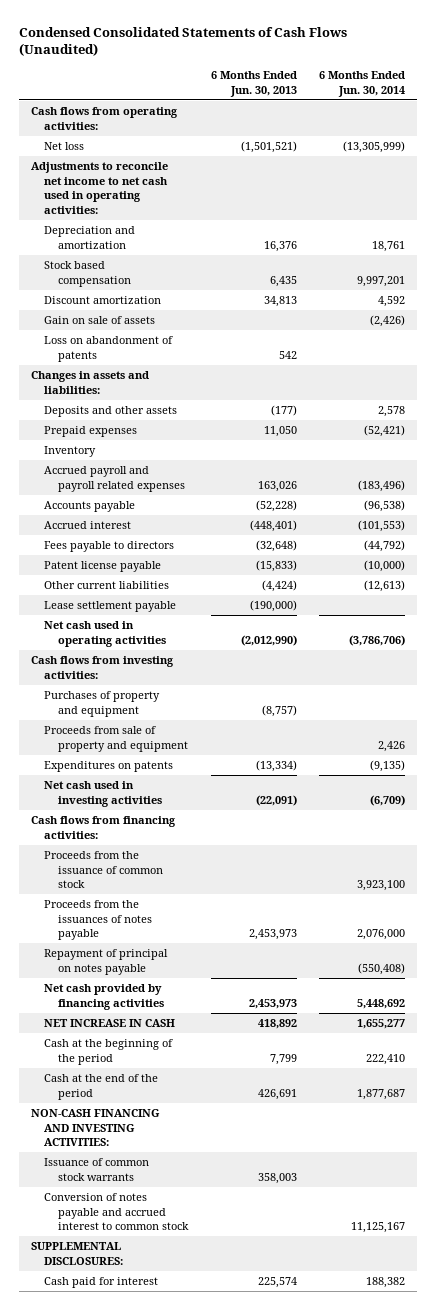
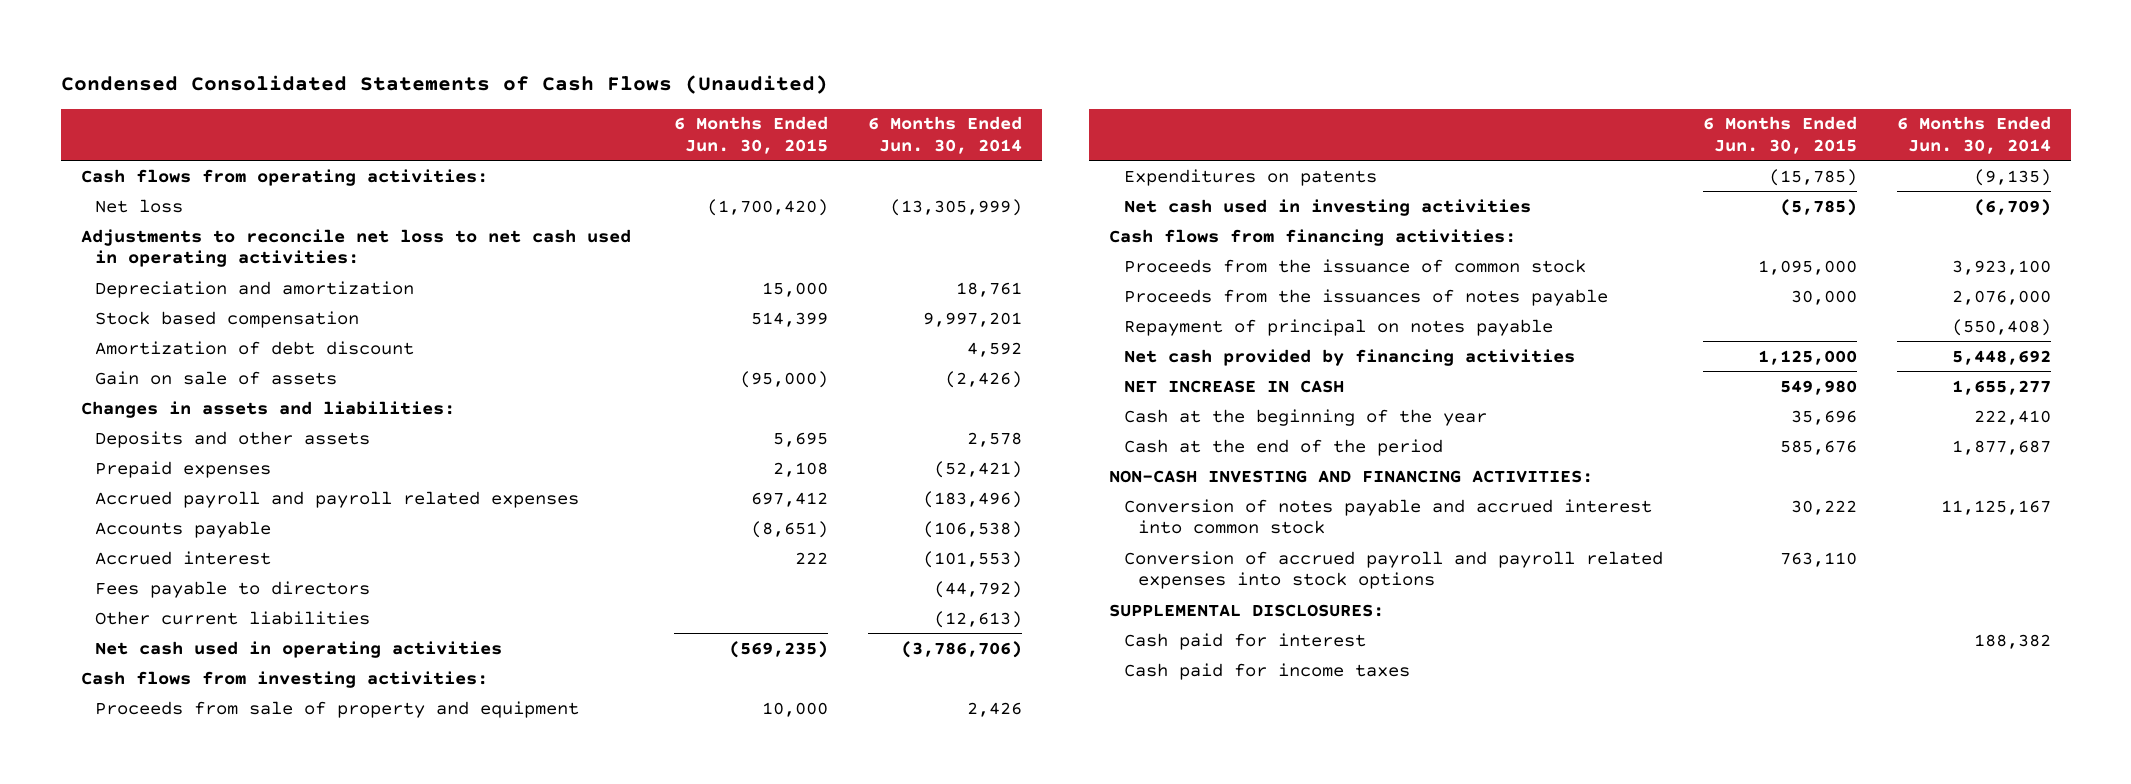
- | 6 Months Ended Jun. 30, 2013 | 6 Months Ended Jun. 30, 2014
+ | 6 Months Ended Jun. 30, 2015 | 6 Months Ended Jun. 30, 2014
- Adjustments to reconcile net income to net cash used in operating activities:
+ Adjustments to reconcile net loss to net cash used in operating activities:
- Discount amortization | 34,813 | 4,592
+ Amortization of debt discount | | 4,592
- Loss on abandonment of patents | 542 |
- Inventory
- Accounts payable | (52,228) | (96,538)
+ Accounts payable | (8,651) | (106,538)
- Patent license payable | (15,833) | (10,000)
- Lease settlement payable | (190,000) |
- Purchases of property and equipment | (8,757) |
- Cash at the beginning of the period | 7,799 | 222,410
+ Cash at the beginning of the year | 35,696 | 222,410
- NON-CASH FINANCING AND INVESTING ACTIVITIES:
- Issuance of common stock warrants | 358,003 |
- Conversion of notes payable and accrued interest to common stock | | 11,125,167
+ NON-CASH INVESTING AND FINANCING ACTIVITIES:
+ Conversion of notes payable and accrued interest into common stock | 30,222 | 11,125,167
+ Conversion of accrued payroll and payroll related expenses into stock options | 763,110 |
+ Cash paid for income taxes

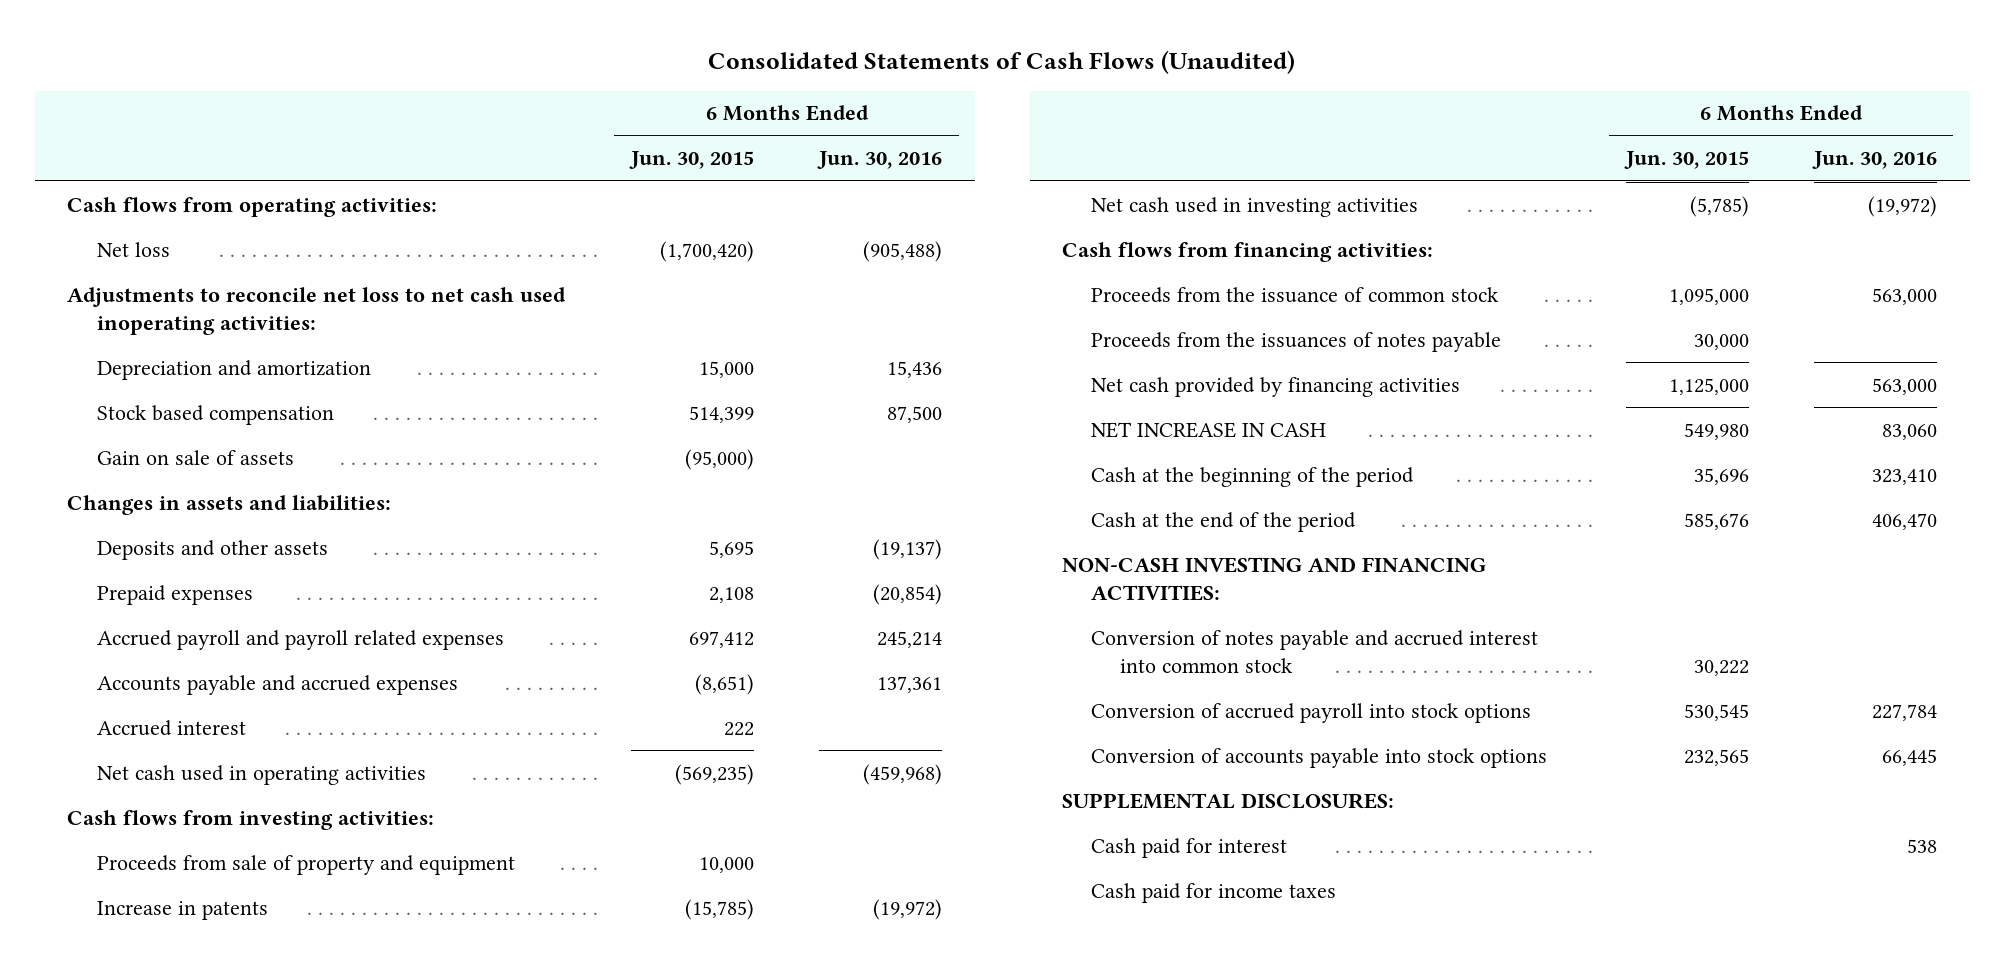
- Condensed Consolidated Statements of Cash Flows (Unaudited)
+ Consolidated Statements of Cash Flows (Unaudited)
- | 6 Months Ended Jun. 30, 2015 | 6 Months Ended Jun. 30, 2014
+ | 6 Months Ended Jun. 30, 2015 | 6 Months Ended Jun. 30, 2016
- Adjustments to reconcile net loss to net cash used in operating activities:
+ Adjustments to reconcile net loss to net cash used inoperating activities:
- Amortization of debt discount | | 4,592
- Accounts payable | (8,651) | (106,538)
+ Accounts payable and accrued expenses | (8,651) | 137,361
- Fees payable to directors | | (44,792)
- Other current liabilities | | (12,613)
- Expenditures on patents | (15,785) | (9,135)
+ Increase in patents | (15,785) | (19,972)
- Repayment of principal on notes payable | | (550,408)
- Cash at the beginning of the year | 35,696 | 222,410
+ Cash at the beginning of the period | 35,696 | 323,410
- Conversion of accrued payroll and payroll related expenses into stock options | 763,110 |
+ Conversion of accrued payroll into stock options | 530,545 | 227,784
+ Conversion of accounts payable into stock options | 232,565 | 66,445

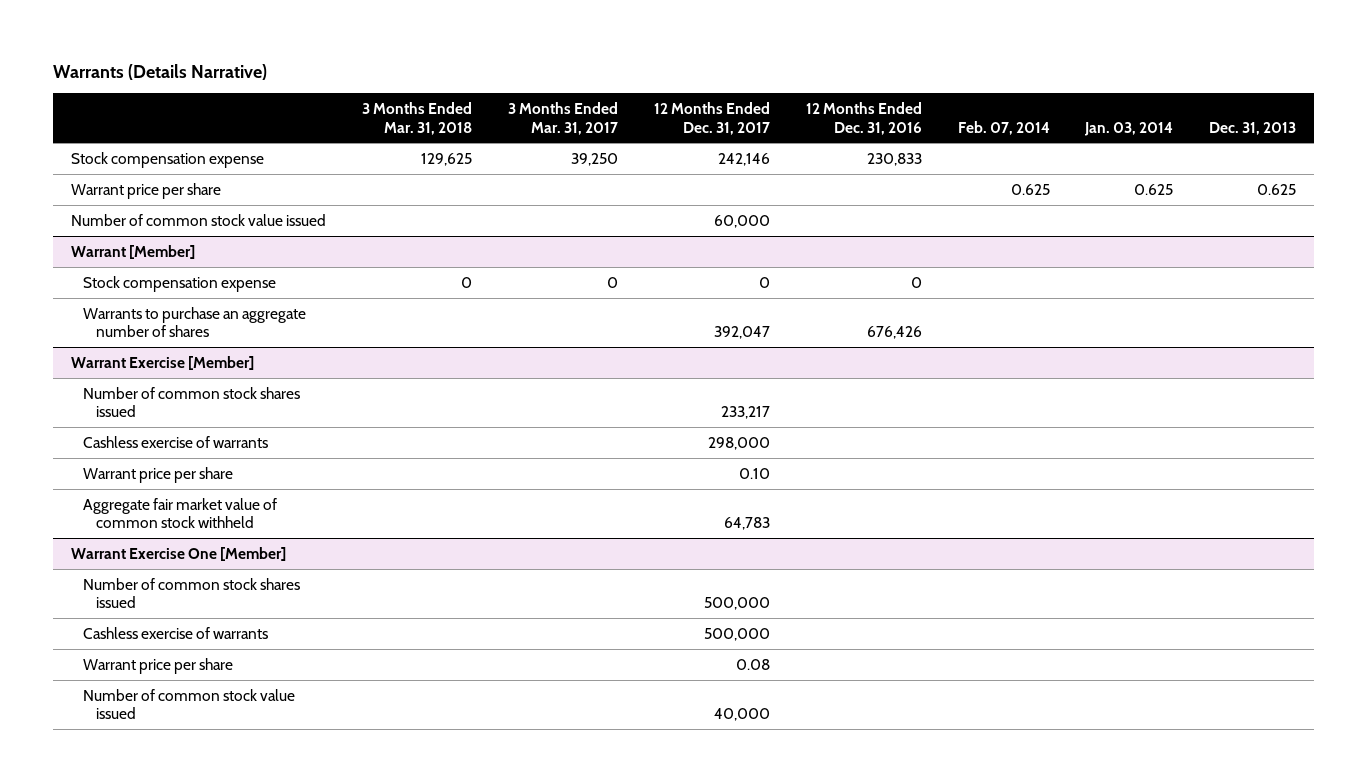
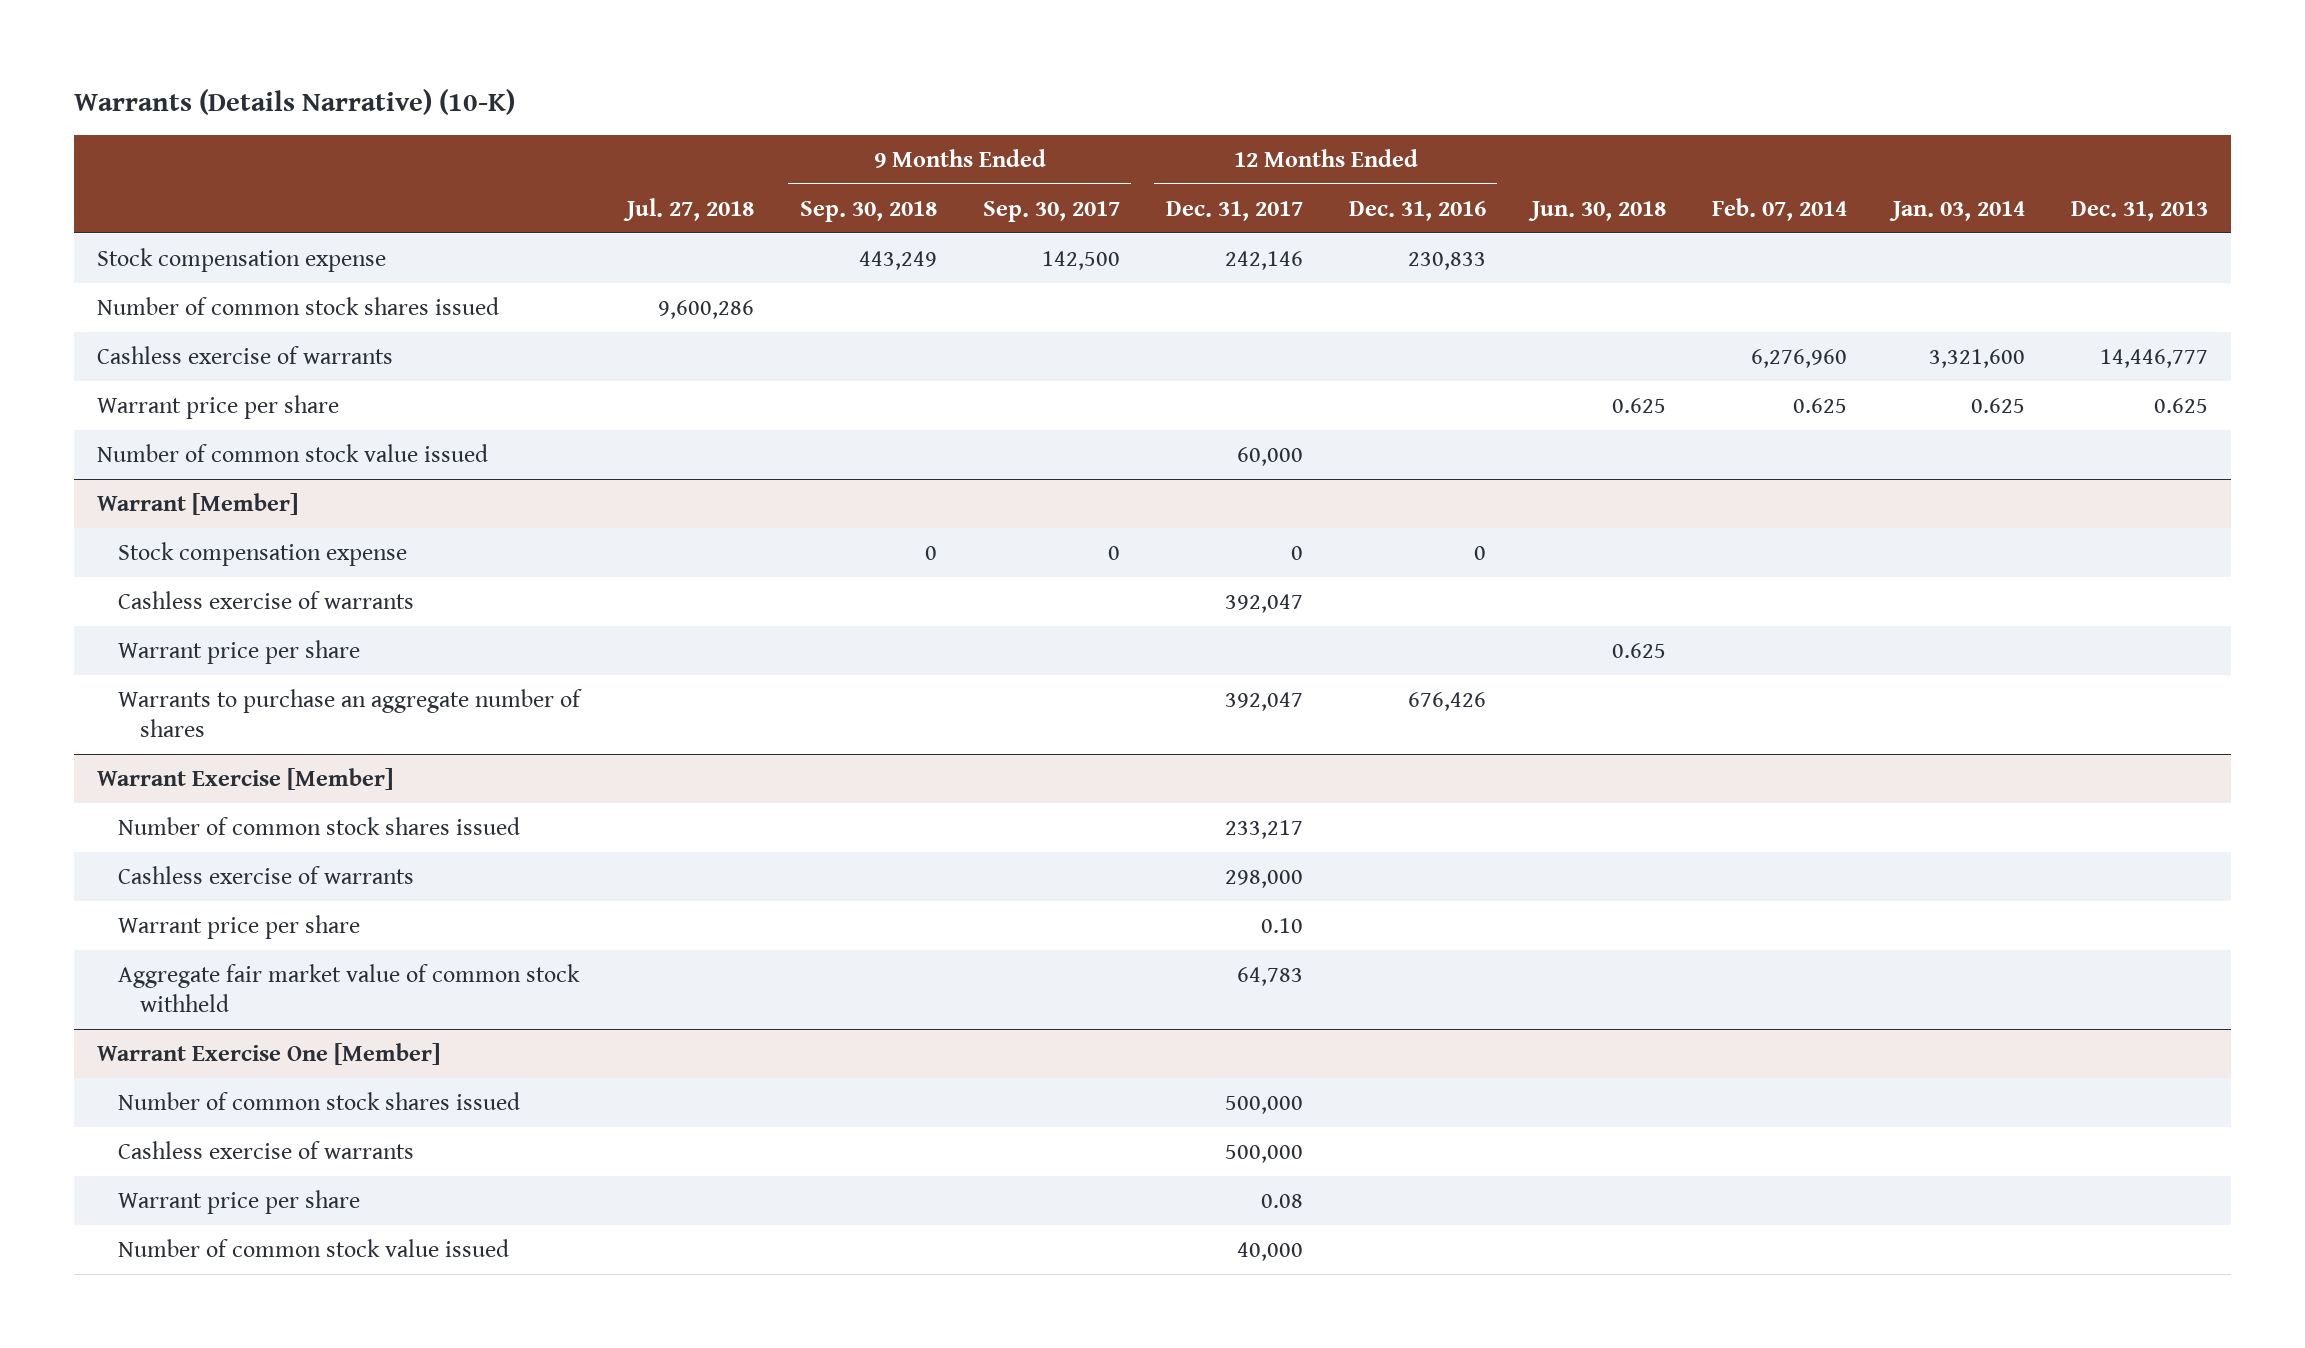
- Warrants (Details Narrative)
+ Warrants (Details Narrative) (10-K)
- | 3 Months Ended Mar. 31, 2018 | 3 Months Ended Mar. 31, 2017 | 12 Months Ended Dec. 31, 2017 | 12 Months Ended Dec. 31, 2016 | Feb. 07, 2014 | Jan. 03, 2014 | Dec. 31, 2013
+ | Jul. 27, 2018 | 9 Months Ended Sep. 30, 2018 | 9 Months Ended Sep. 30, 2017 | 12 Months Ended Dec. 31, 2017 | 12 Months Ended Dec. 31, 2016 | Jun. 30, 2018 | Feb. 07, 2014 | Jan. 03, 2014 | Dec. 31, 2013
+ Number of common stock shares issued | 9,600,286 | | | | | | | |
+ Cashless exercise of warrants | | | | | | | 6,276,960 | 3,321,600 | 14,446,777
@ Warrant [Member]
+ Cashless exercise of warrants | | | | 392,047 | | | | |
+ Warrant price per share | | | | | | 0.625 | | |

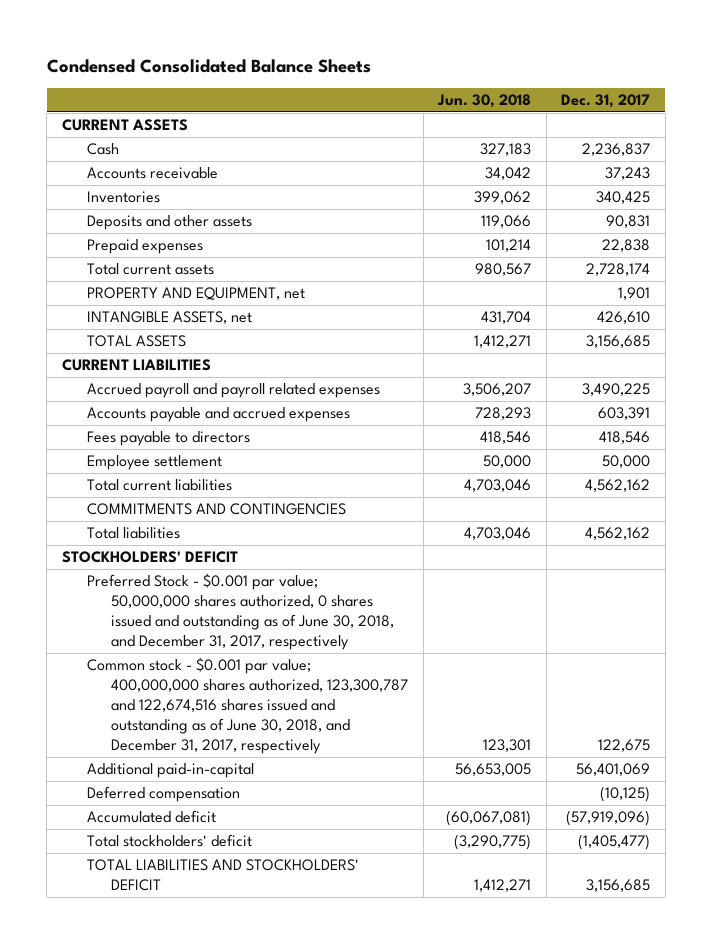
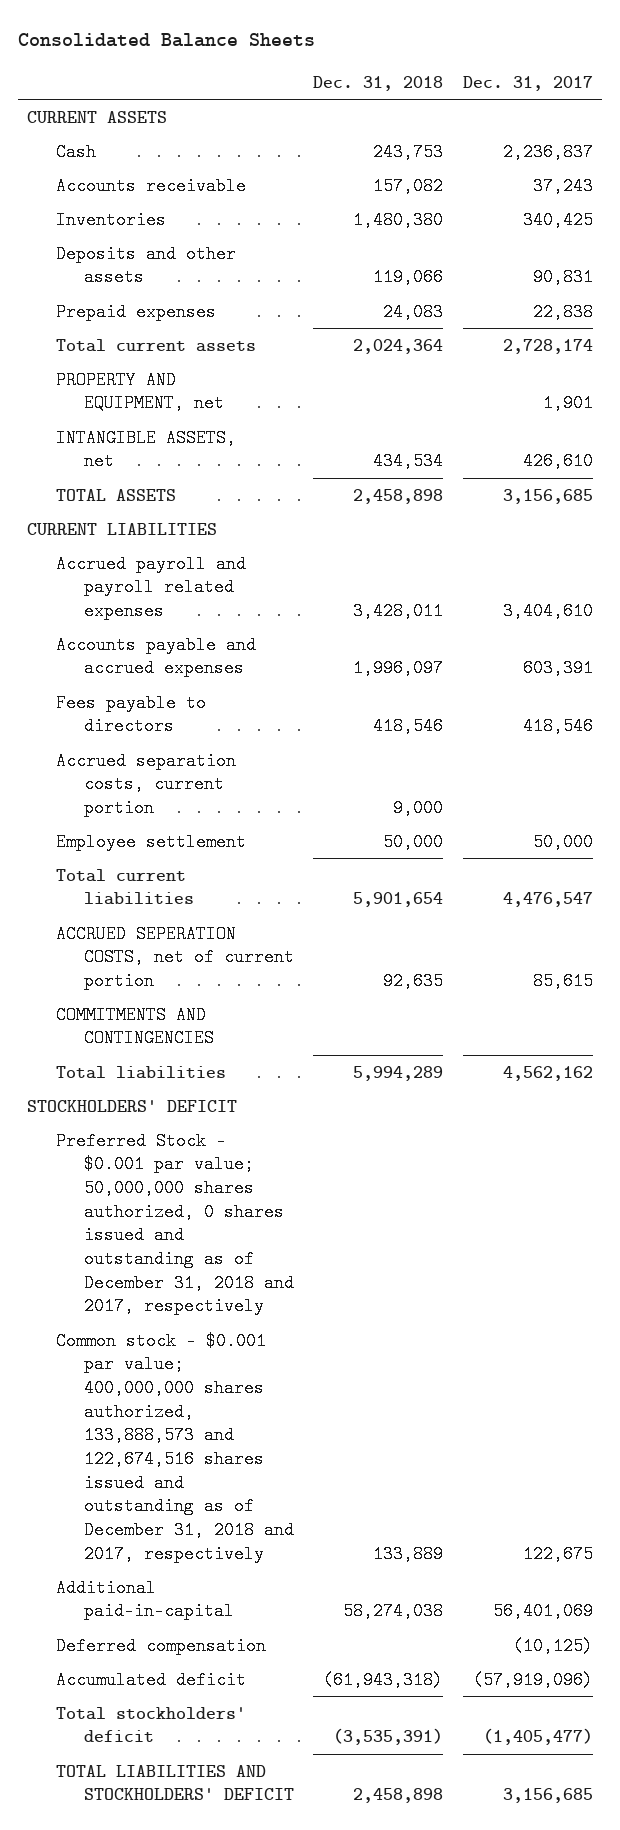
- Condensed Consolidated Balance Sheets
+ Consolidated Balance Sheets
- | Jun. 30, 2018 | Dec. 31, 2017
+ | Dec. 31, 2018 | Dec. 31, 2017
- Accrued payroll and payroll related expenses | 3,506,207 | 3,490,225
+ Accrued payroll and payroll related expenses | 3,428,011 | 3,404,610
+ Accrued separation costs, current portion | 9,000 |
- Total current liabilities | 4,703,046 | 4,562,162
+ Total current liabilities | 5,901,654 | 4,476,547
+ ACCRUED SEPERATION COSTS, net of current portion | 92,635 | 85,615
- Preferred Stock - $0.001 par value; 50,000,000 shares authorized, 0 shares issued and outstanding as of June 30, 2018, and December 31, 2017, respectively
- Common stock - $0.001 par value; 400,000,000 shares authorized, 123,300,787 and 122,674,516 shares issued and outstanding as of June 30, 2018, and December 31, 2017, respectively | 123,301 | 122,675
+ Preferred Stock - $0.001 par value; 50,000,000 shares authorized, 0 shares issued and outstanding as of December 31, 2018 and 2017, respectively
+ Common stock - $0.001 par value; 400,000,000 shares authorized, 133,888,573 and 122,674,516 shares issued and outstanding as of December 31, 2018 and 2017, respectively | 133,889 | 122,675

